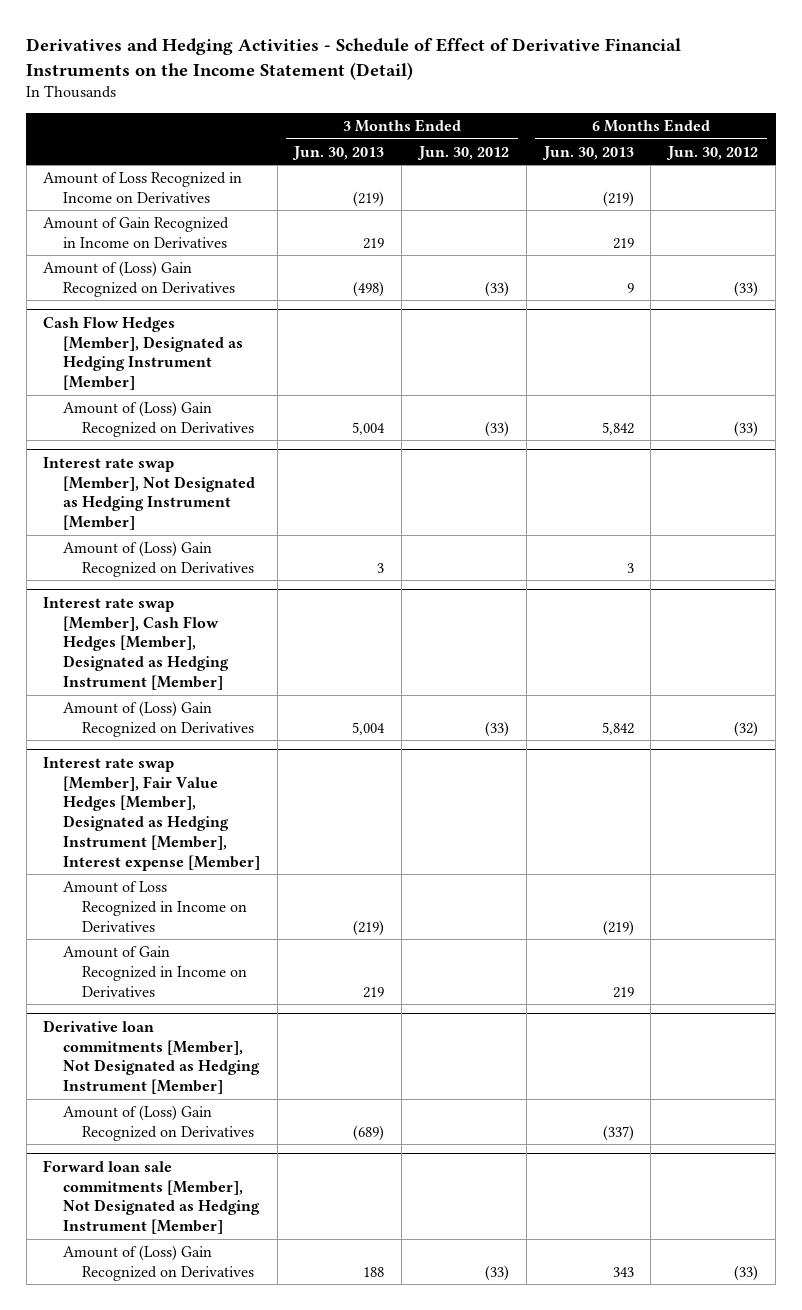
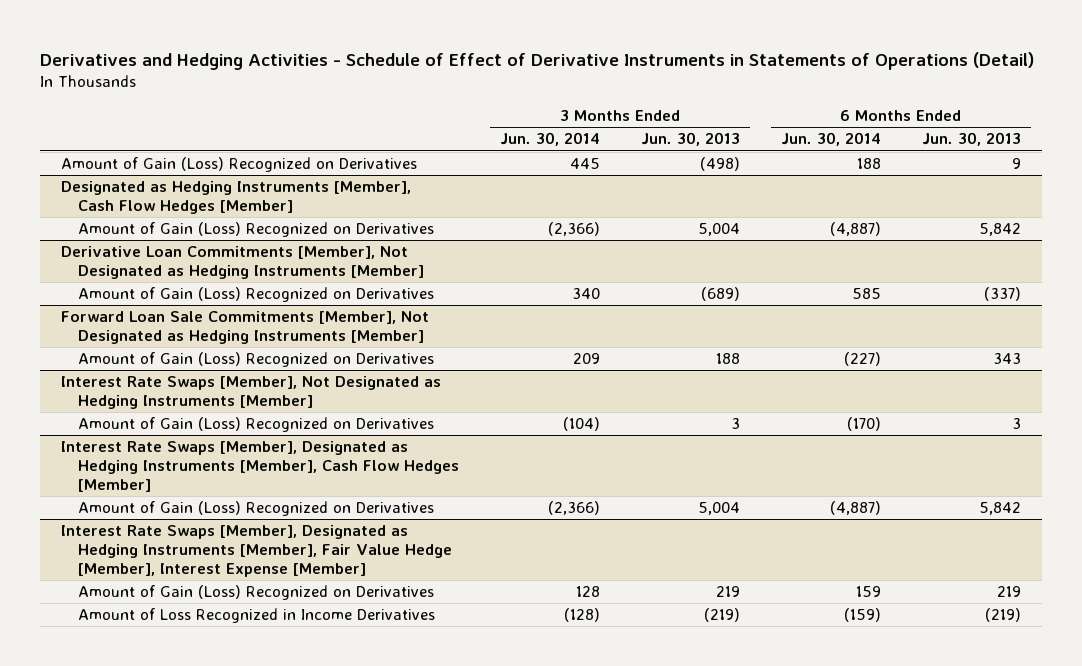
- Derivatives and Hedging Activities - Schedule of Effect of Derivative Financial Instruments on the Income Statement (Detail)
+ Derivatives and Hedging Activities - Schedule of Effect of Derivative Instruments in Statements of Operations (Detail)
- | 3 Months Ended Jun. 30, 2013 | 3 Months Ended Jun. 30, 2012 | 6 Months Ended Jun. 30, 2013 | 6 Months Ended Jun. 30, 2012
+ | 3 Months Ended Jun. 30, 2014 | 3 Months Ended Jun. 30, 2013 | 6 Months Ended Jun. 30, 2014 | 6 Months Ended Jun. 30, 2013
- Amount of Loss Recognized in Income on Derivatives | (219) | | (219) |
- Amount of Gain Recognized in Income on Derivatives | 219 | | 219 |
- Amount of (Loss) Gain Recognized on Derivatives | (498) | (33) | 9 | (33)
- Cash Flow Hedges [Member], Designated as Hedging Instrument [Member]
- Amount of (Loss) Gain Recognized on Derivatives | 5,004 | (33) | 5,842 | (33)
- Interest rate swap [Member], Not Designated as Hedging Instrument [Member]
- Amount of (Loss) Gain Recognized on Derivatives | 3 | | 3 |
- Interest rate swap [Member], Cash Flow Hedges [Member], Designated as Hedging Instrument [Member]
- Amount of (Loss) Gain Recognized on Derivatives | 5,004 | (33) | 5,842 | (32)
- Interest rate swap [Member], Fair Value Hedges [Member], Designated as Hedging Instrument [Member], Interest expense [Member]
- Amount of Loss Recognized in Income on Derivatives | (219) | | (219) |
- Amount of Gain Recognized in Income on Derivatives | 219 | | 219 |
- Derivative loan commitments [Member], Not Designated as Hedging Instrument [Member]
- Amount of (Loss) Gain Recognized on Derivatives | (689) | | (337) |
- Forward loan sale commitments [Member], Not Designated as Hedging Instrument [Member]
- Amount of (Loss) Gain Recognized on Derivatives | 188 | (33) | 343 | (33)
+ Amount of Gain (Loss) Recognized on Derivatives | 445 | (498) | 188 | 9
+ Designated as Hedging Instruments [Member], Cash Flow Hedges [Member]
+ Amount of Gain (Loss) Recognized on Derivatives | (2,366) | 5,004 | (4,887) | 5,842
+ Derivative Loan Commitments [Member], Not Designated as Hedging Instruments [Member]
+ Amount of Gain (Loss) Recognized on Derivatives | 340 | (689) | 585 | (337)
+ Forward Loan Sale Commitments [Member], Not Designated as Hedging Instruments [Member]
+ Amount of Gain (Loss) Recognized on Derivatives | 209 | 188 | (227) | 343
+ Interest Rate Swaps [Member], Not Designated as Hedging Instruments [Member]
+ Amount of Gain (Loss) Recognized on Derivatives | (104) | 3 | (170) | 3
+ Interest Rate Swaps [Member], Designated as Hedging Instruments [Member], Cash Flow Hedges [Member]
+ Amount of Gain (Loss) Recognized on Derivatives | (2,366) | 5,004 | (4,887) | 5,842
+ Interest Rate Swaps [Member], Designated as Hedging Instruments [Member], Fair Value Hedge [Member], Interest Expense [Member]
+ Amount of Gain (Loss) Recognized on Derivatives | 128 | 219 | 159 | 219
+ Amount of Loss Recognized in Income Derivatives | (128) | (219) | (159) | (219)

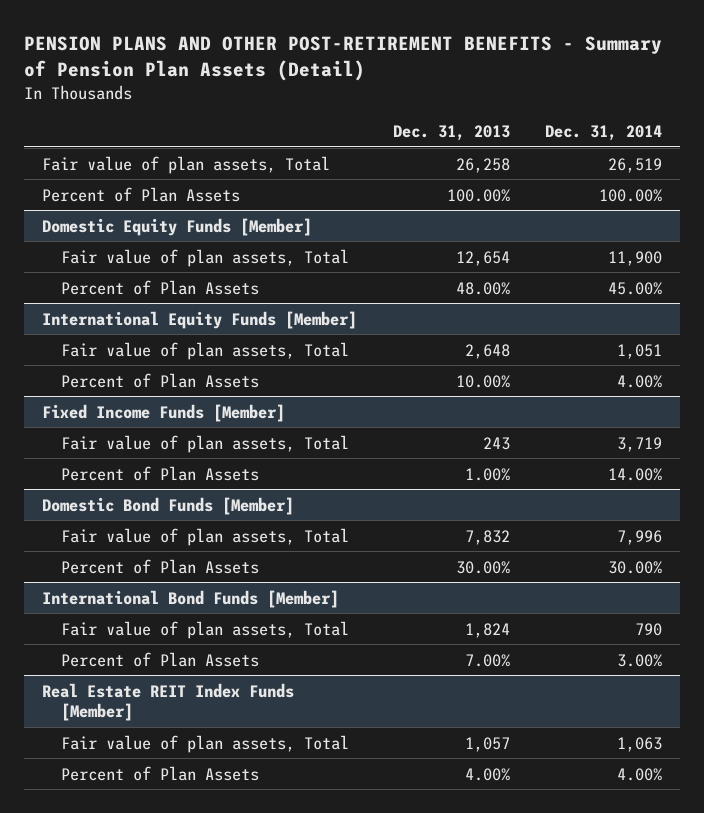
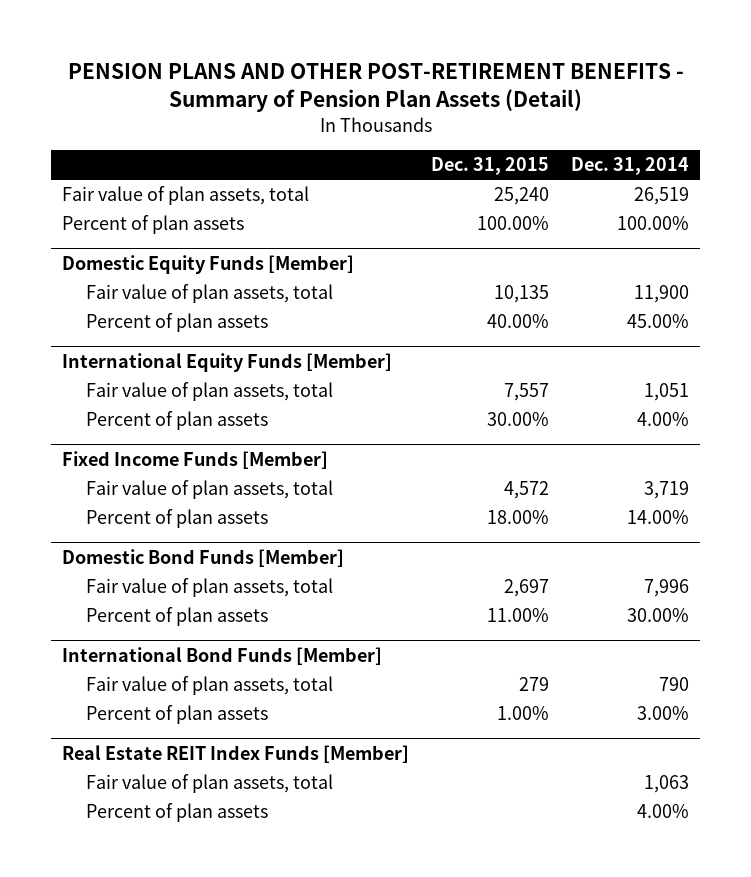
- | Dec. 31, 2013 | Dec. 31, 2014
+ | Dec. 31, 2015 | Dec. 31, 2014
- Fair value of plan assets, Total | 26,258 | 26,519
- Percent of Plan Assets | 100.00% | 100.00%
+ Fair value of plan assets, total | 25,240 | 26,519
+ Percent of plan assets | 100.00% | 100.00%
@ Domestic Equity Funds [Member]
- Fair value of plan assets, Total | 12,654 | 11,900
- Percent of Plan Assets | 48.00% | 45.00%
+ Fair value of plan assets, total | 10,135 | 11,900
+ Percent of plan assets | 40.00% | 45.00%
@ International Equity Funds [Member]
- Fair value of plan assets, Total | 2,648 | 1,051
- Percent of Plan Assets | 10.00% | 4.00%
+ Fair value of plan assets, total | 7,557 | 1,051
+ Percent of plan assets | 30.00% | 4.00%
@ Fixed Income Funds [Member]
- Fair value of plan assets, Total | 243 | 3,719
- Percent of Plan Assets | 1.00% | 14.00%
+ Fair value of plan assets, total | 4,572 | 3,719
+ Percent of plan assets | 18.00% | 14.00%
@ Domestic Bond Funds [Member]
- Fair value of plan assets, Total | 7,832 | 7,996
- Percent of Plan Assets | 30.00% | 30.00%
+ Fair value of plan assets, total | 2,697 | 7,996
+ Percent of plan assets | 11.00% | 30.00%
@ International Bond Funds [Member]
- Fair value of plan assets, Total | 1,824 | 790
- Percent of Plan Assets | 7.00% | 3.00%
+ Fair value of plan assets, total | 279 | 790
+ Percent of plan assets | 1.00% | 3.00%
@ Real Estate REIT Index Funds [Member]
- Fair value of plan assets, Total | 1,057 | 1,063
- Percent of Plan Assets | 4.00% | 4.00%
+ Fair value of plan assets, total | | 1,063
+ Percent of plan assets | | 4.00%

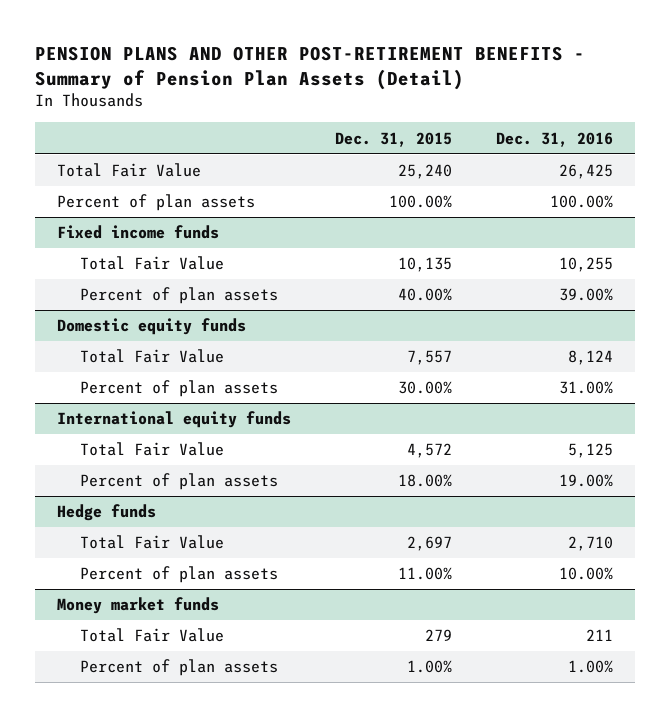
- | Dec. 31, 2015 | Dec. 31, 2014
+ | Dec. 31, 2015 | Dec. 31, 2016
- Fair value of plan assets, total | 25,240 | 26,519
+ Total Fair Value | 25,240 | 26,425
- Domestic Equity Funds [Member]
- Fair value of plan assets, total | 10,135 | 11,900
+ Fixed income funds
+ Total Fair Value | 10,135 | 10,255
- International Equity Funds [Member]
- Fair value of plan assets, total | 7,557 | 1,051
+ Domestic equity funds
+ Total Fair Value | 7,557 | 8,124
- Fixed Income Funds [Member]
- Fair value of plan assets, total | 4,572 | 3,719
+ International equity funds
+ Total Fair Value | 4,572 | 5,125
- Domestic Bond Funds [Member]
- Fair value of plan assets, total | 2,697 | 7,996
+ Hedge funds
+ Total Fair Value | 2,697 | 2,710
- International Bond Funds [Member]
- Fair value of plan assets, total | 279 | 790
+ Money market funds
+ Total Fair Value | 279 | 211
- Real Estate REIT Index Funds [Member]
- Fair value of plan assets, total | | 1,063
- Percent of plan assets | | 4.00%

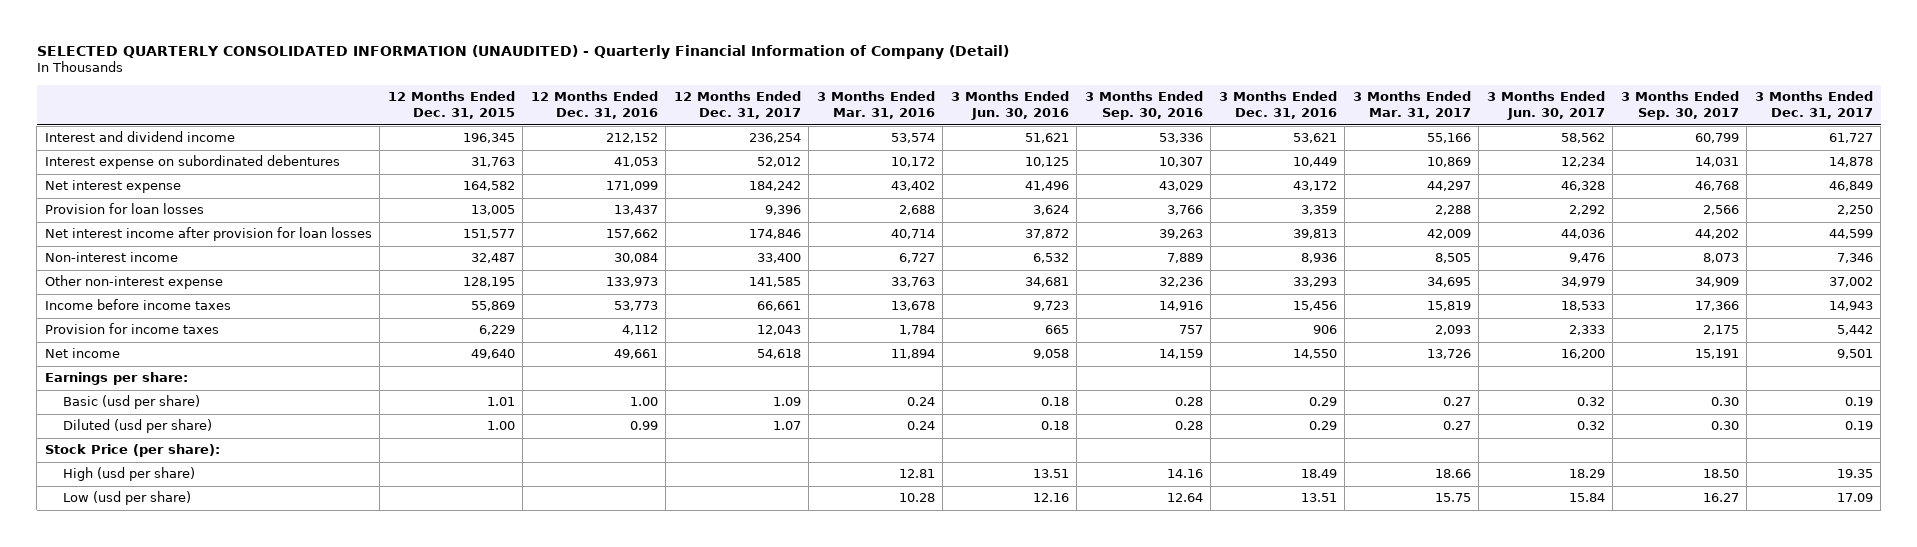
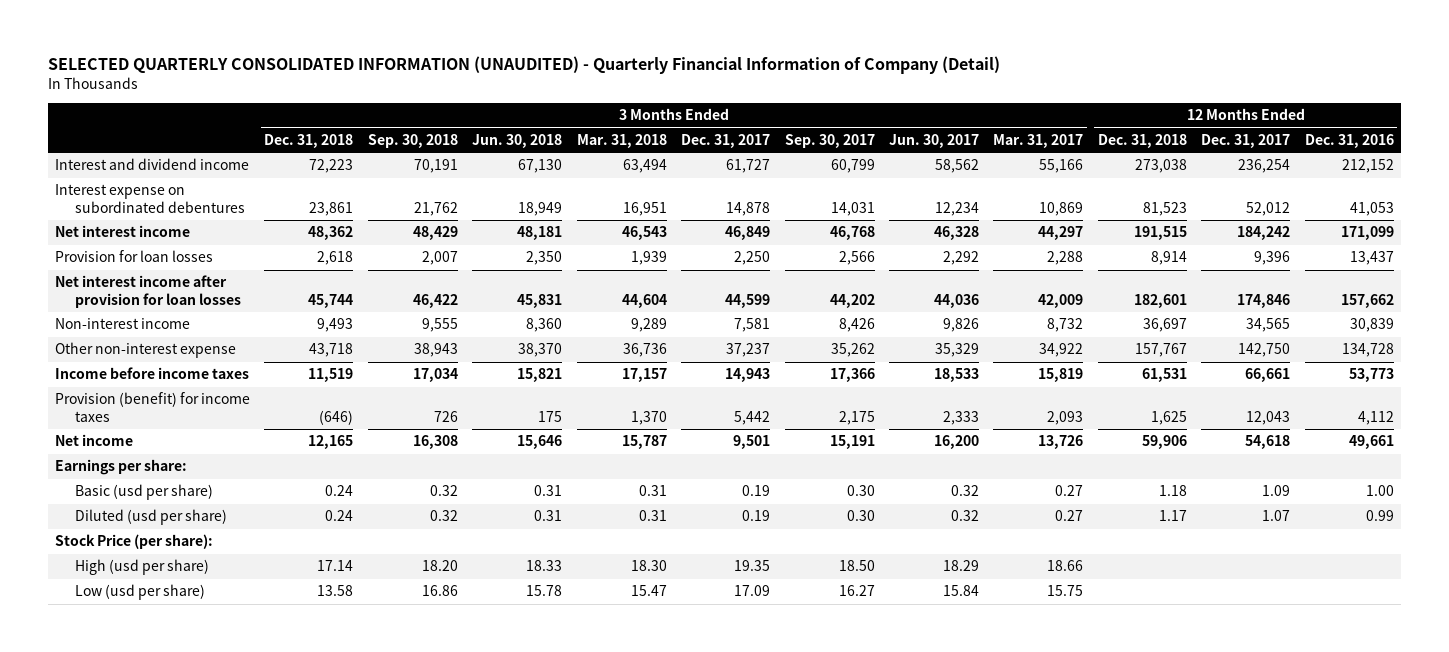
- | 12 Months Ended Dec. 31, 2015 | 12 Months Ended Dec. 31, 2016 | 12 Months Ended Dec. 31, 2017 | 3 Months Ended Mar. 31, 2016 | 3 Months Ended Jun. 30, 2016 | 3 Months Ended Sep. 30, 2016 | 3 Months Ended Dec. 31, 2016 | 3 Months Ended Mar. 31, 2017 | 3 Months Ended Jun. 30, 2017 | 3 Months Ended Sep. 30, 2017 | 3 Months Ended Dec. 31, 2017
+ | 3 Months Ended Dec. 31, 2018 | 3 Months Ended Sep. 30, 2018 | 3 Months Ended Jun. 30, 2018 | 3 Months Ended Mar. 31, 2018 | 3 Months Ended Dec. 31, 2017 | 3 Months Ended Sep. 30, 2017 | 3 Months Ended Jun. 30, 2017 | 3 Months Ended Mar. 31, 2017 | 12 Months Ended Dec. 31, 2018 | 12 Months Ended Dec. 31, 2017 | 12 Months Ended Dec. 31, 2016
- Net interest expense | 164,582 | 171,099 | 184,242 | 43,402 | 41,496 | 43,029 | 43,172 | 44,297 | 46,328 | 46,768 | 46,849
+ Net interest income | 48,362 | 48,429 | 48,181 | 46,543 | 46,849 | 46,768 | 46,328 | 44,297 | 191,515 | 184,242 | 171,099
- Non-interest income | 32,487 | 30,084 | 33,400 | 6,727 | 6,532 | 7,889 | 8,936 | 8,505 | 9,476 | 8,073 | 7,346
- Other non-interest expense | 128,195 | 133,973 | 141,585 | 33,763 | 34,681 | 32,236 | 33,293 | 34,695 | 34,979 | 34,909 | 37,002
+ Non-interest income | 9,493 | 9,555 | 8,360 | 9,289 | 7,581 | 8,426 | 9,826 | 8,732 | 36,697 | 34,565 | 30,839
+ Other non-interest expense | 43,718 | 38,943 | 38,370 | 36,736 | 37,237 | 35,262 | 35,329 | 34,922 | 157,767 | 142,750 | 134,728
- Provision for income taxes | 6,229 | 4,112 | 12,043 | 1,784 | 665 | 757 | 906 | 2,093 | 2,333 | 2,175 | 5,442
+ Provision (benefit) for income taxes | (646) | 726 | 175 | 1,370 | 5,442 | 2,175 | 2,333 | 2,093 | 1,625 | 12,043 | 4,112

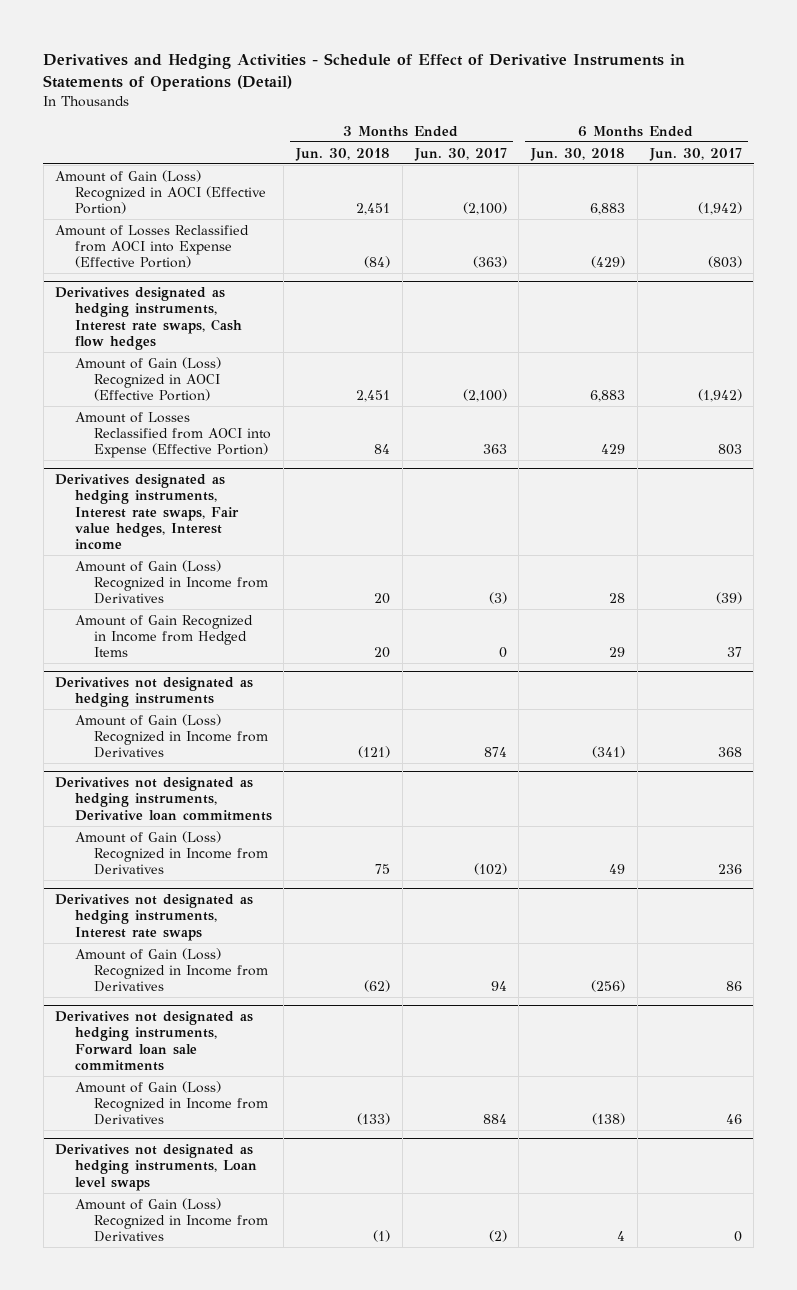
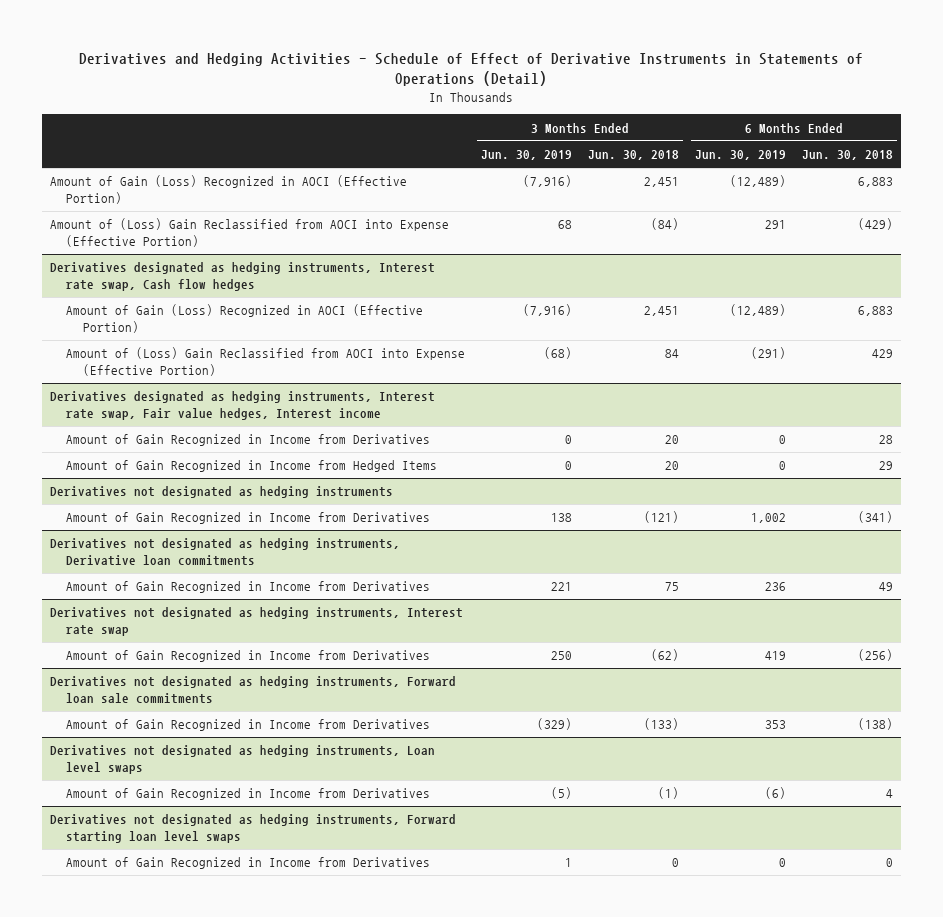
- | 3 Months Ended Jun. 30, 2018 | 3 Months Ended Jun. 30, 2017 | 6 Months Ended Jun. 30, 2018 | 6 Months Ended Jun. 30, 2017
+ | 3 Months Ended Jun. 30, 2019 | 3 Months Ended Jun. 30, 2018 | 6 Months Ended Jun. 30, 2019 | 6 Months Ended Jun. 30, 2018
- Amount of Losses Reclassified from AOCI into Expense (Effective Portion) | (84) | (363) | (429) | (803)
- Derivatives designated as hedging instruments, Interest rate swaps, Cash flow hedges
+ Amount of (Loss) Gain Reclassified from AOCI into Expense (Effective Portion) | 68 | (84) | 291 | (429)
+ Derivatives designated as hedging instruments, Interest rate swap, Cash flow hedges
- Amount of Losses Reclassified from AOCI into Expense (Effective Portion) | 84 | 363 | 429 | 803
- Derivatives designated as hedging instruments, Interest rate swaps, Fair value hedges, Interest income
- Amount of Gain (Loss) Recognized in Income from Derivatives | 20 | (3) | 28 | (39)
+ Amount of (Loss) Gain Reclassified from AOCI into Expense (Effective Portion) | (68) | 84 | (291) | 429
+ Derivatives designated as hedging instruments, Interest rate swap, Fair value hedges, Interest income
+ Amount of Gain Recognized in Income from Derivatives | 0 | 20 | 0 | 28
@ Derivatives not designated as hedging instruments
- Amount of Gain (Loss) Recognized in Income from Derivatives | (121) | 874 | (341) | 368
+ Amount of Gain Recognized in Income from Derivatives | 138 | (121) | 1,002 | (341)
@ Derivatives not designated as hedging instruments, Derivative loan commitments
- Amount of Gain (Loss) Recognized in Income from Derivatives | 75 | (102) | 49 | 236
- Derivatives not designated as hedging instruments, Interest rate swaps
- Amount of Gain (Loss) Recognized in Income from Derivatives | (62) | 94 | (256) | 86
@ Derivatives not designated as hedging instruments, Derivative loan commitments
+ Amount of Gain Recognized in Income from Derivatives | 221 | 75 | 236 | 49
+ Derivatives not designated as hedging instruments, Interest rate swap
+ Amount of Gain Recognized in Income from Derivatives | 250 | (62) | 419 | (256)
@ Derivatives not designated as hedging instruments, Forward loan sale commitments
- Amount of Gain (Loss) Recognized in Income from Derivatives | (133) | 884 | (138) | 46
+ Amount of Gain Recognized in Income from Derivatives | (329) | (133) | 353 | (138)
@ Derivatives not designated as hedging instruments, Loan level swaps
- Amount of Gain (Loss) Recognized in Income from Derivatives | (1) | (2) | 4 | 0
+ Amount of Gain Recognized in Income from Derivatives | (5) | (1) | (6) | 4
+ Derivatives not designated as hedging instruments, Forward starting loan level swaps
+ Amount of Gain Recognized in Income from Derivatives | 1 | 0 | 0 | 0

